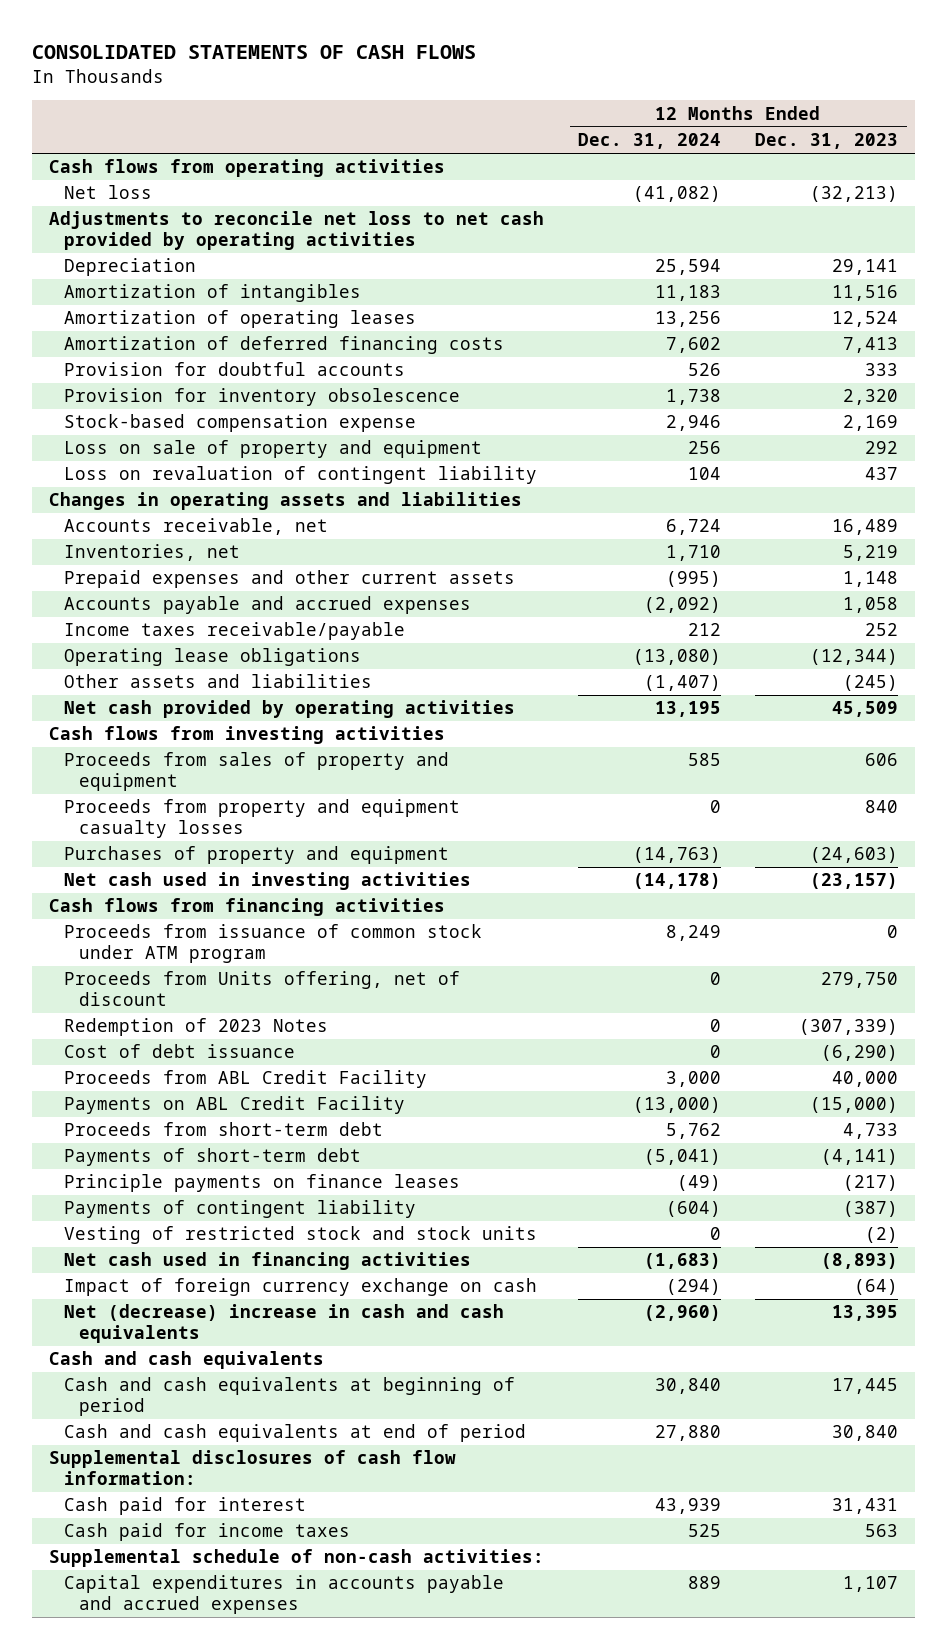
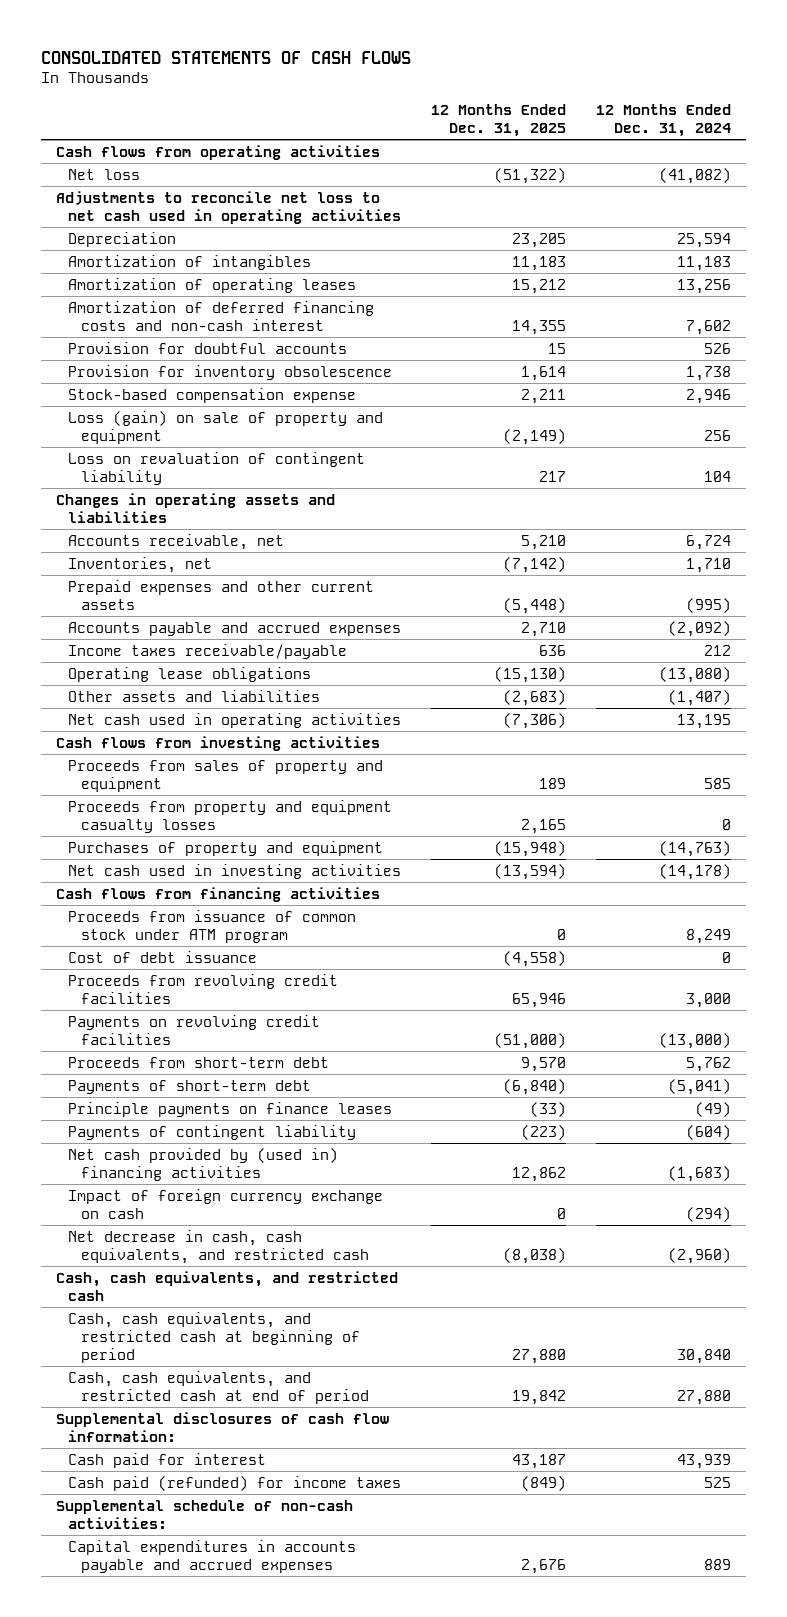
- | 12 Months Ended Dec. 31, 2024 | 12 Months Ended Dec. 31, 2023
+ | 12 Months Ended Dec. 31, 2025 | 12 Months Ended Dec. 31, 2024
- Adjustments to reconcile net loss to net cash provided by operating activities
+ Adjustments to reconcile net loss to net cash used in operating activities
- Amortization of deferred financing costs | 7,602 | 7,413
+ Amortization of deferred financing costs and non-cash interest | 14,355 | 7,602
- Loss on sale of property and equipment | 256 | 292
+ Loss (gain) on sale of property and equipment | (2,149) | 256
- Net cash provided by operating activities | 13,195 | 45,509
+ Net cash used in operating activities | (7,306) | 13,195
- Proceeds from Units offering, net of discount | 0 | 279,750
- Redemption of 2023 Notes | 0 | (307,339)
- Proceeds from ABL Credit Facility | 3,000 | 40,000
- Payments on ABL Credit Facility | (13,000) | (15,000)
+ Proceeds from revolving credit facilities | 65,946 | 3,000
+ Payments on revolving credit facilities | (51,000) | (13,000)
- Vesting of restricted stock and stock units | 0 | (2)
- Net cash used in financing activities | (1,683) | (8,893)
+ Net cash provided by (used in) financing activities | 12,862 | (1,683)
- Net (decrease) increase in cash and cash equivalents | (2,960) | 13,395
- Cash and cash equivalents
- Cash and cash equivalents at beginning of period | 30,840 | 17,445
- Cash and cash equivalents at end of period | 27,880 | 30,840
+ Net decrease in cash, cash equivalents, and restricted cash | (8,038) | (2,960)
+ Cash, cash equivalents, and restricted cash
+ Cash, cash equivalents, and restricted cash at beginning of period | 27,880 | 30,840
+ Cash, cash equivalents, and restricted cash at end of period | 19,842 | 27,880
- Cash paid for income taxes | 525 | 563
+ Cash paid (refunded) for income taxes | (849) | 525

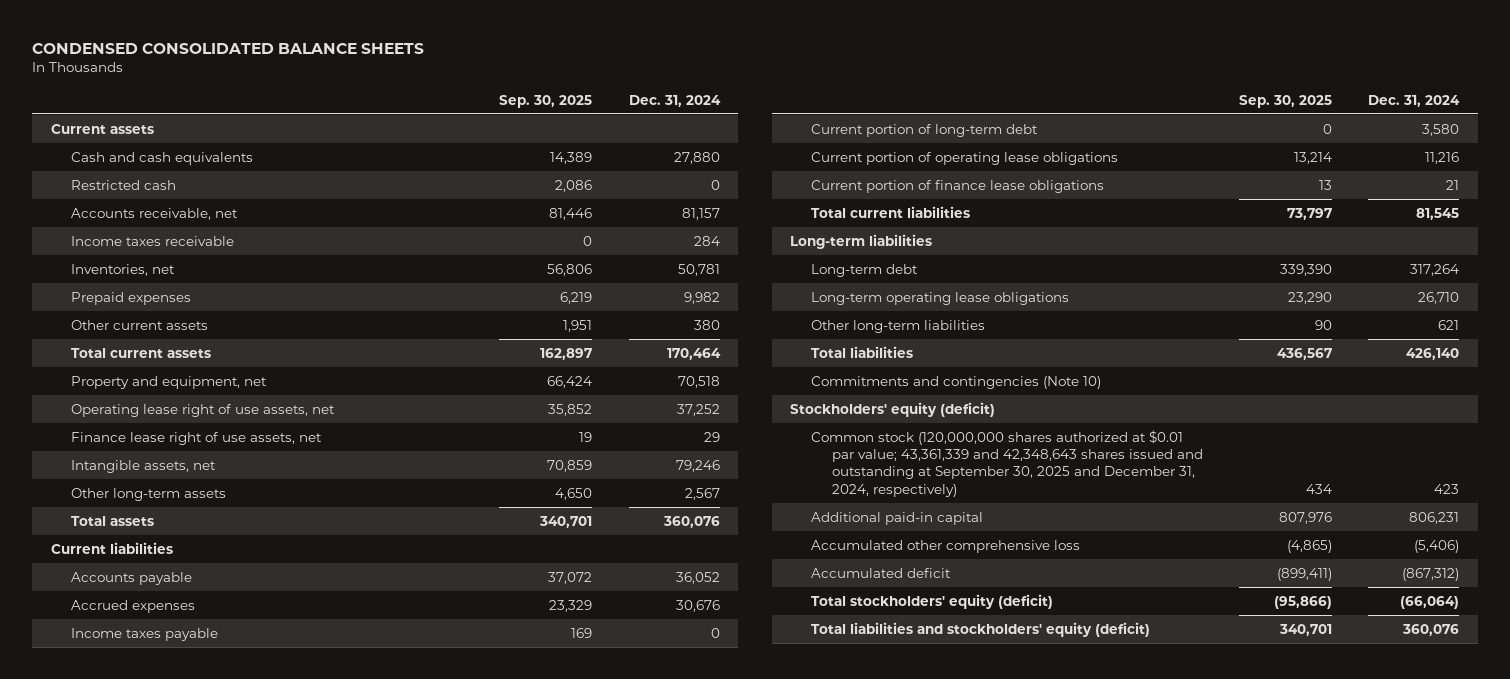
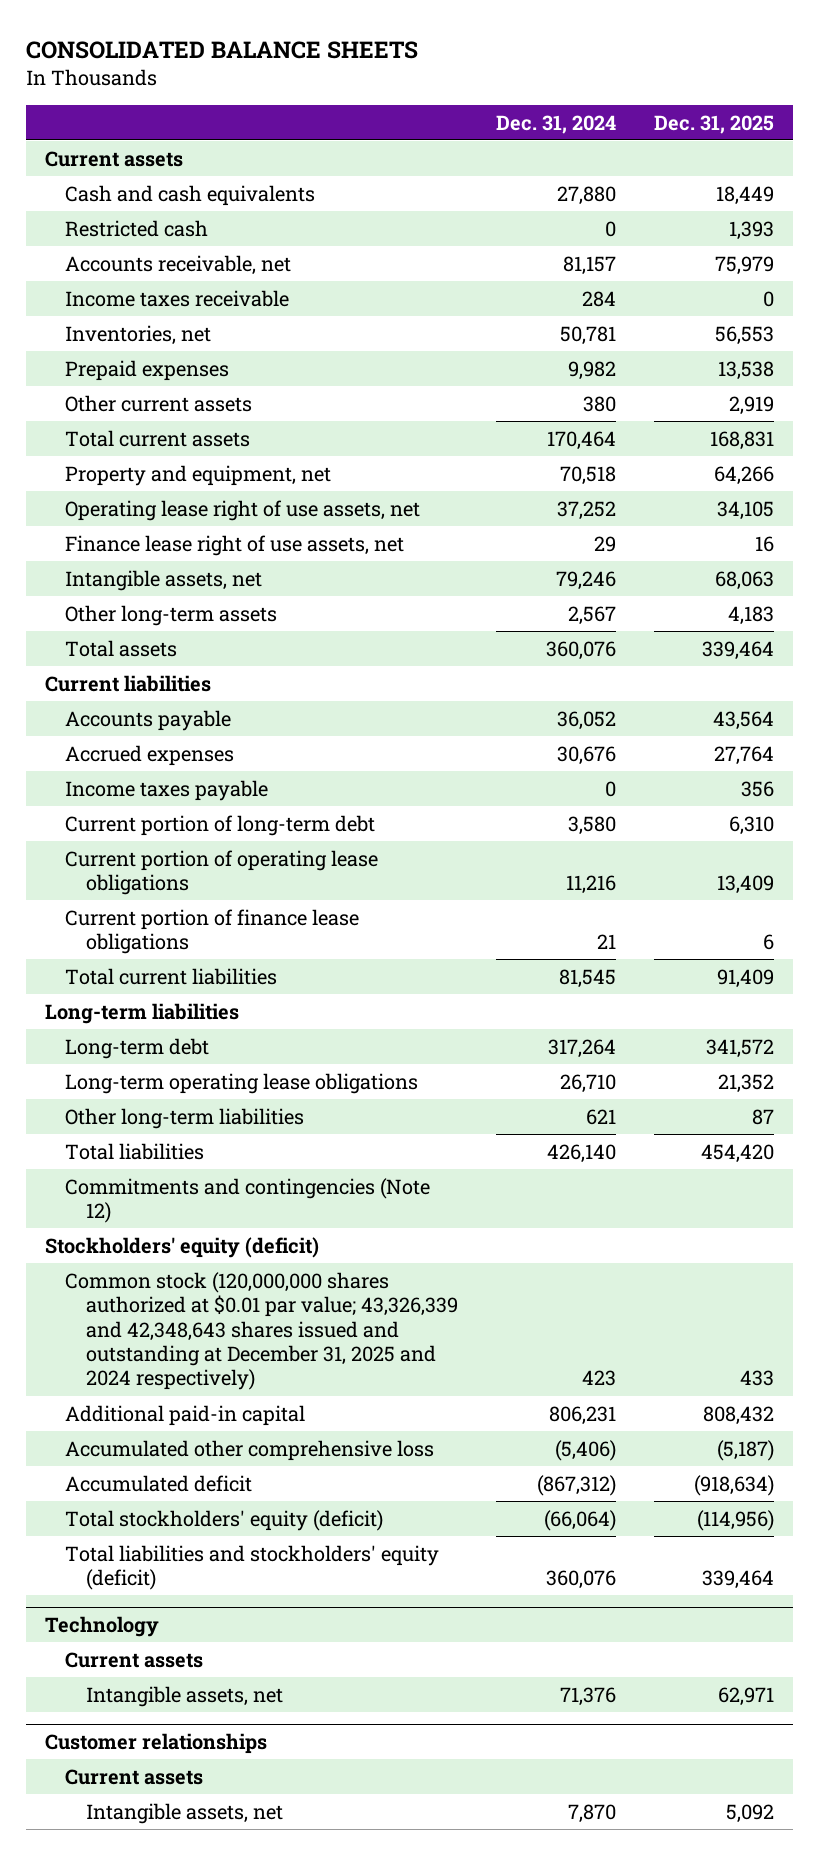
- CONDENSED CONSOLIDATED BALANCE SHEETS
+ CONSOLIDATED BALANCE SHEETS
- | Sep. 30, 2025 | Dec. 31, 2024
+ | Dec. 31, 2024 | Dec. 31, 2025
- Commitments and contingencies (Note 10)
+ Commitments and contingencies (Note 12)
- Common stock (120,000,000 shares authorized at $0.01 par value; 43,361,339 and 42,348,643 shares issued and outstanding at September 30, 2025 and December 31, 2024, respectively) | 434 | 423
+ Common stock (120,000,000 shares authorized at $0.01 par value; 43,326,339 and 42,348,643 shares issued and outstanding at December 31, 2025 and 2024 respectively) | 423 | 433
+ Technology
+ Current assets
+ Intangible assets, net | 71,376 | 62,971
+ Customer relationships
+ Current assets
+ Intangible assets, net | 7,870 | 5,092

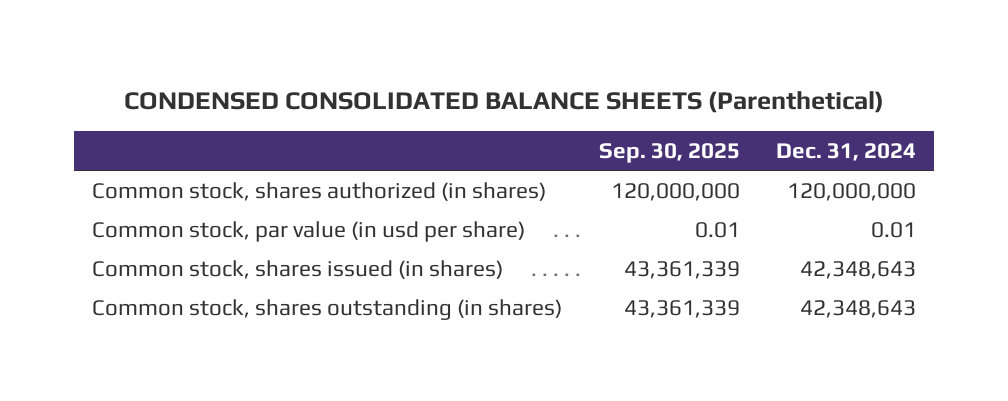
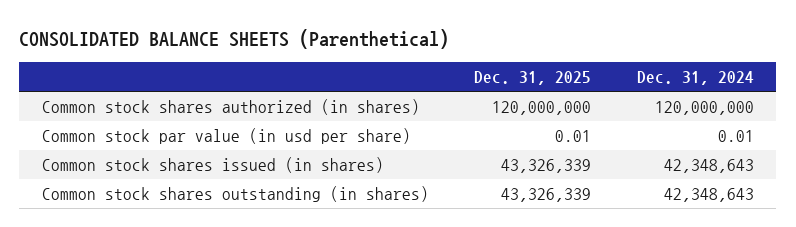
- CONDENSED CONSOLIDATED BALANCE SHEETS (Parenthetical)
+ CONSOLIDATED BALANCE SHEETS (Parenthetical)
- | Sep. 30, 2025 | Dec. 31, 2024
+ | Dec. 31, 2025 | Dec. 31, 2024
- Common stock, shares authorized (in shares) | 120,000,000 | 120,000,000
- Common stock, par value (in usd per share) | 0.01 | 0.01
- Common stock, shares issued (in shares) | 43,361,339 | 42,348,643
- Common stock, shares outstanding (in shares) | 43,361,339 | 42,348,643
+ Common stock shares authorized (in shares) | 120,000,000 | 120,000,000
+ Common stock par value (in usd per share) | 0.01 | 0.01
+ Common stock shares issued (in shares) | 43,326,339 | 42,348,643
+ Common stock shares outstanding (in shares) | 43,326,339 | 42,348,643

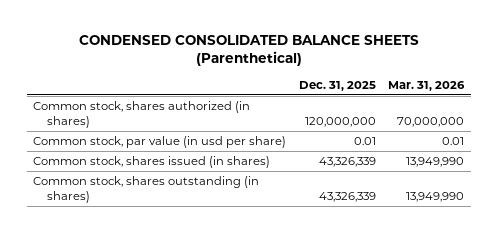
- CONSOLIDATED BALANCE SHEETS (Parenthetical)
+ CONDENSED CONSOLIDATED BALANCE SHEETS (Parenthetical)
- | Dec. 31, 2025 | Dec. 31, 2024
+ | Dec. 31, 2025 | Mar. 31, 2026
- Common stock shares authorized (in shares) | 120,000,000 | 120,000,000
- Common stock par value (in usd per share) | 0.01 | 0.01
- Common stock shares issued (in shares) | 43,326,339 | 42,348,643
- Common stock shares outstanding (in shares) | 43,326,339 | 42,348,643
+ Common stock, shares authorized (in shares) | 120,000,000 | 70,000,000
+ Common stock, par value (in usd per share) | 0.01 | 0.01
+ Common stock, shares issued (in shares) | 43,326,339 | 13,949,990
+ Common stock, shares outstanding (in shares) | 43,326,339 | 13,949,990

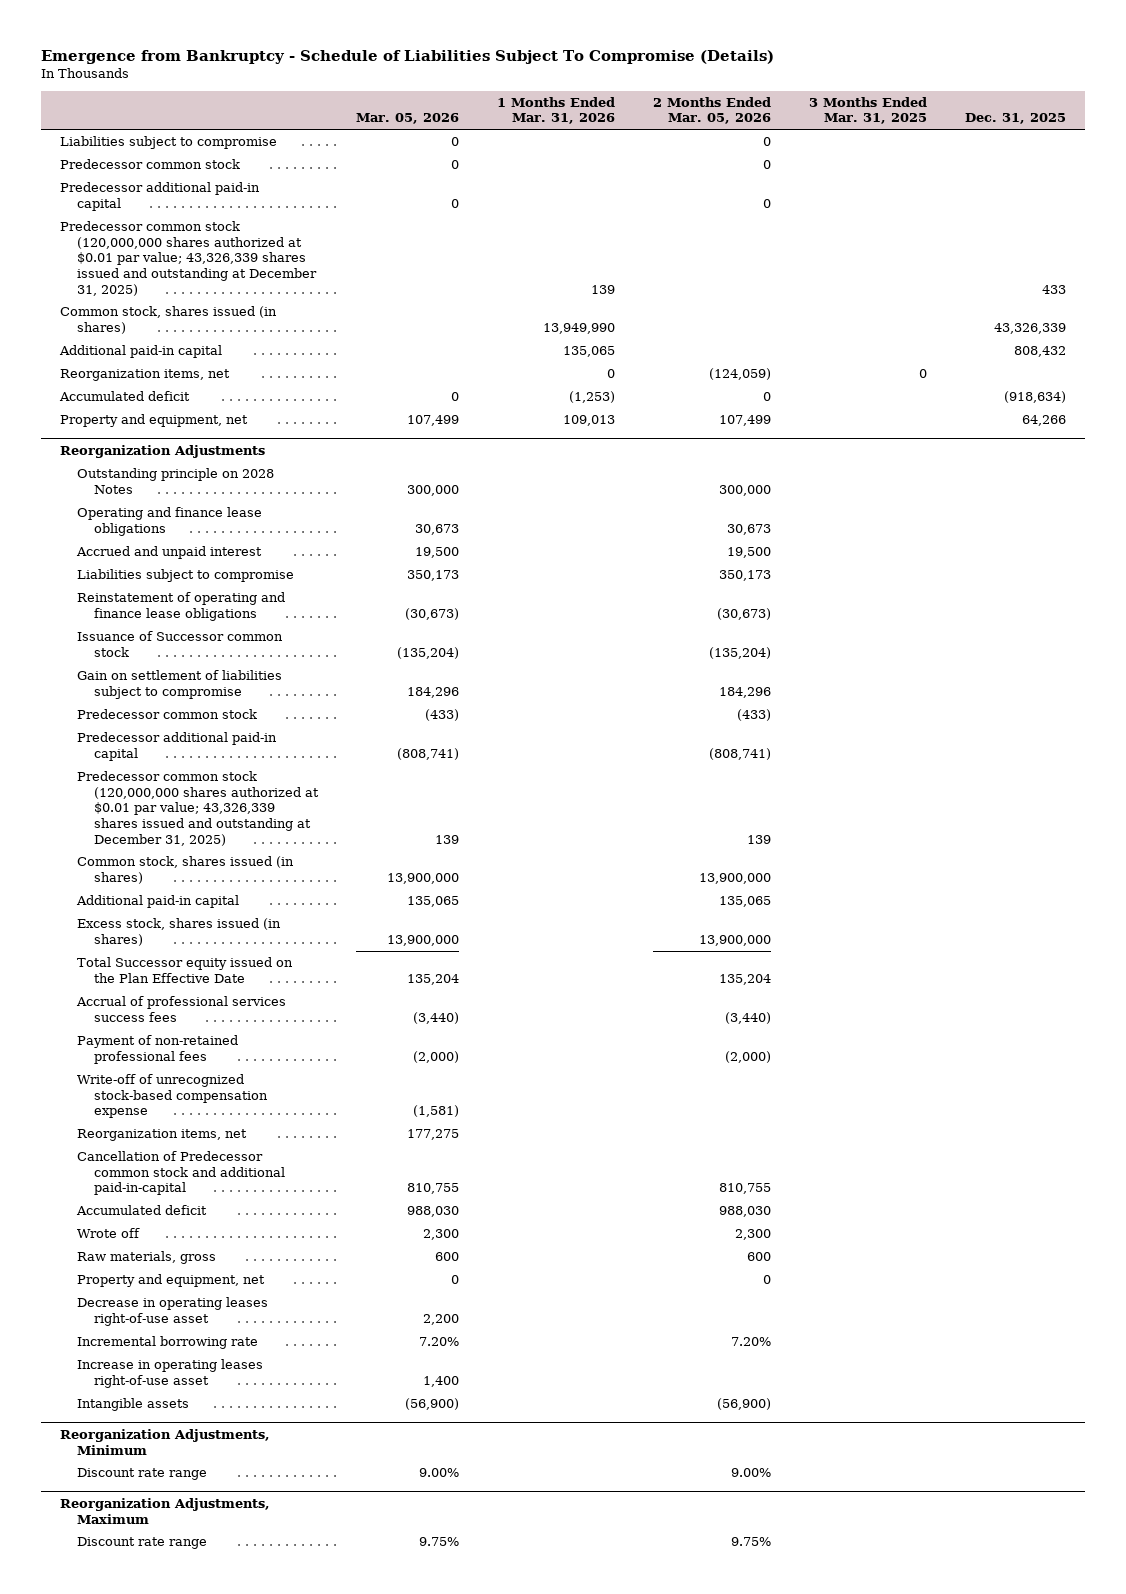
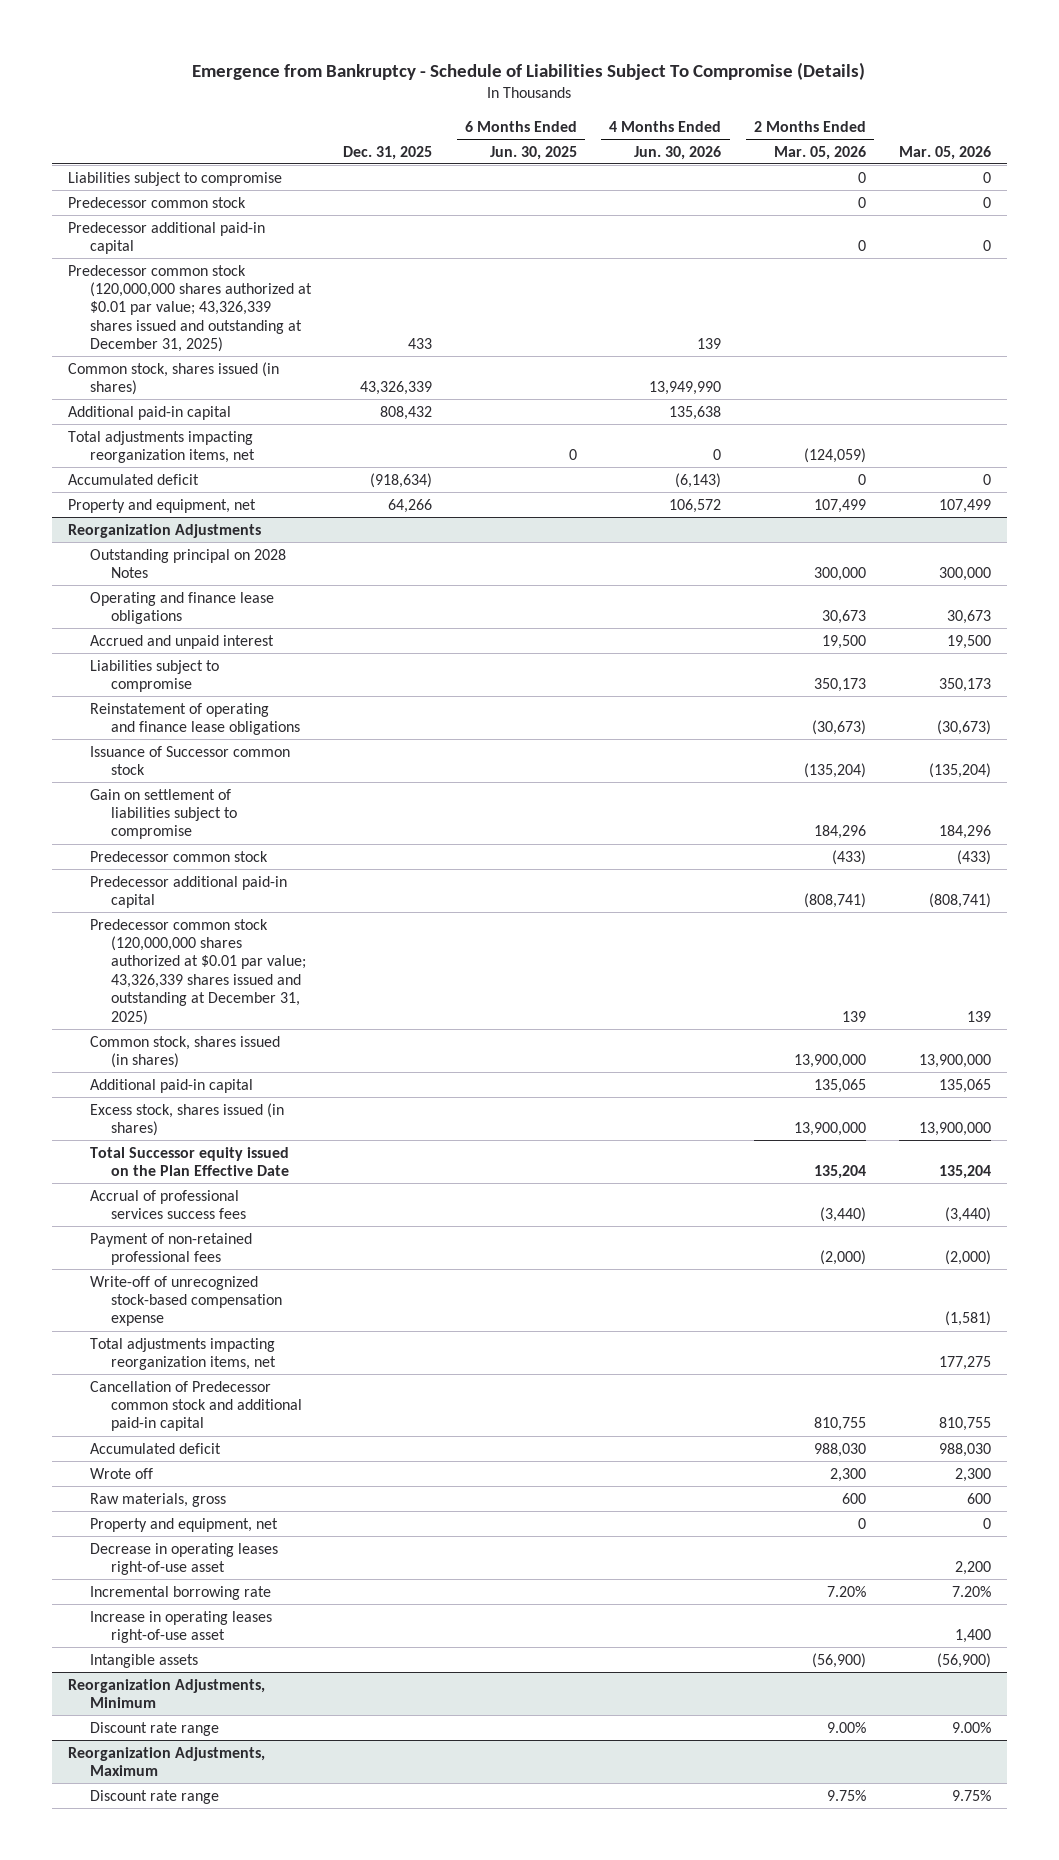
- | Mar. 05, 2026 | 1 Months Ended Mar. 31, 2026 | 2 Months Ended Mar. 05, 2026 | 3 Months Ended Mar. 31, 2025 | Dec. 31, 2025
+ | Dec. 31, 2025 | 6 Months Ended Jun. 30, 2025 | 4 Months Ended Jun. 30, 2026 | 2 Months Ended Mar. 05, 2026 | Mar. 05, 2026
- Reorganization items, net | | 0 | (124,059) | 0 |
+ Total adjustments impacting reorganization items, net | | 0 | 0 | (124,059) |
@ Reorganization Adjustments
- Outstanding principle on 2028 Notes | 300,000 | | 300,000 | |
+ Outstanding principal on 2028 Notes | | | | 300,000 | 300,000
- Reorganization items, net | 177,275 | | | |
- Cancellation of Predecessor common stock and additional paid-in-capital | 810,755 | | 810,755 | |
+ Total adjustments impacting reorganization items, net | | | | | 177,275
+ Cancellation of Predecessor common stock and additional paid-in capital | | | | 810,755 | 810,755

